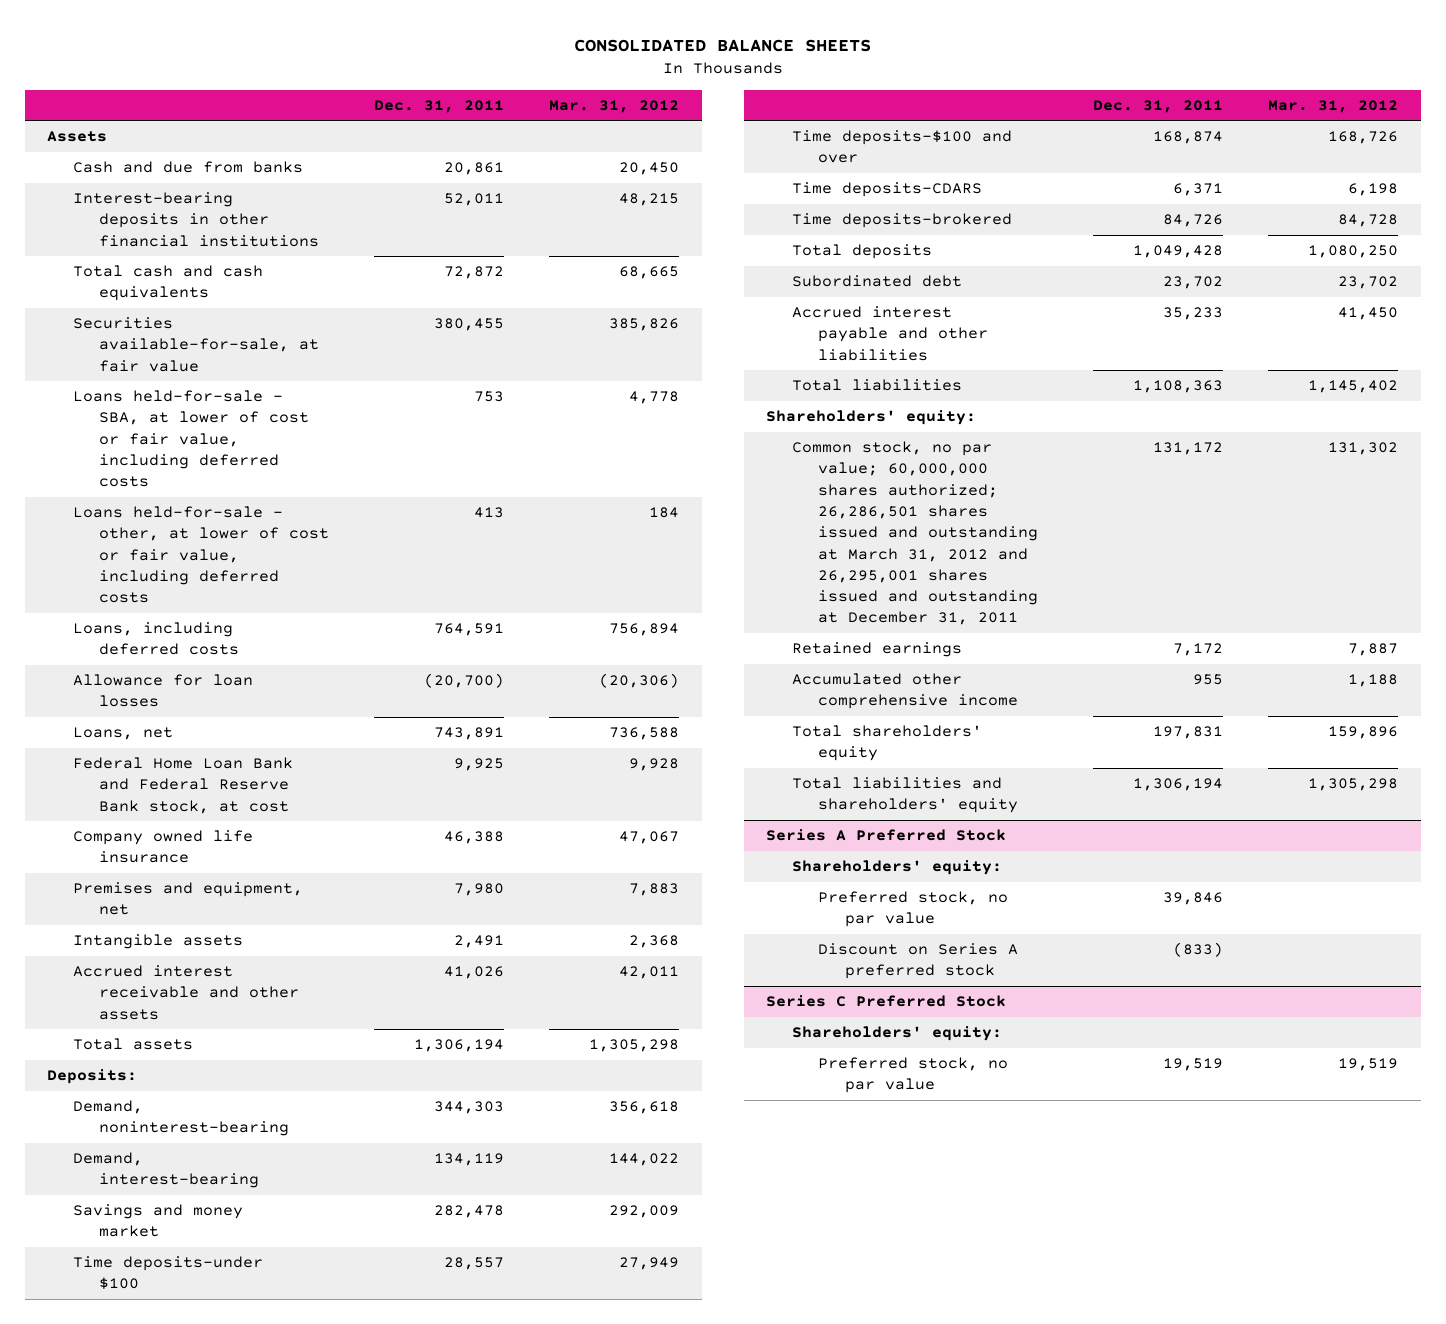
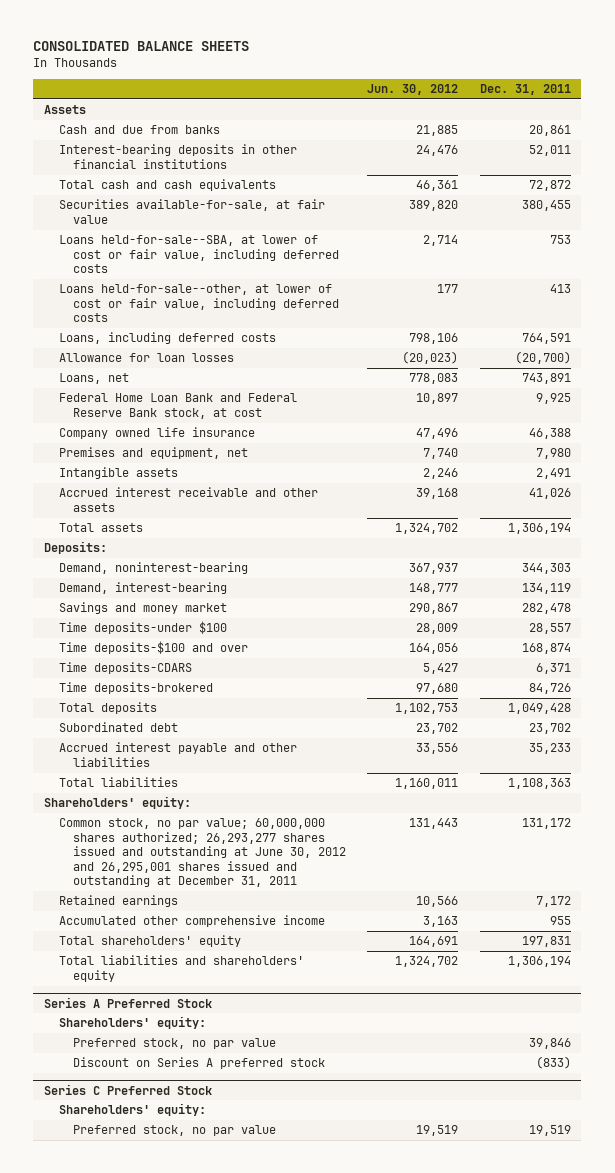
- | Dec. 31, 2011 | Mar. 31, 2012
+ | Jun. 30, 2012 | Dec. 31, 2011
- Loans held-for-sale - SBA, at lower of cost or fair value, including deferred costs | 753 | 4,778
- Loans held-for-sale - other, at lower of cost or fair value, including deferred costs | 413 | 184
+ Loans held-for-sale--SBA, at lower of cost or fair value, including deferred costs | 2,714 | 753
+ Loans held-for-sale--other, at lower of cost or fair value, including deferred costs | 177 | 413
- Common stock, no par value; 60,000,000 shares authorized; 26,286,501 shares issued and outstanding at March 31, 2012 and 26,295,001 shares issued and outstanding at December 31, 2011 | 131,172 | 131,302
+ Common stock, no par value; 60,000,000 shares authorized; 26,293,277 shares issued and outstanding at June 30, 2012 and 26,295,001 shares issued and outstanding at December 31, 2011 | 131,443 | 131,172

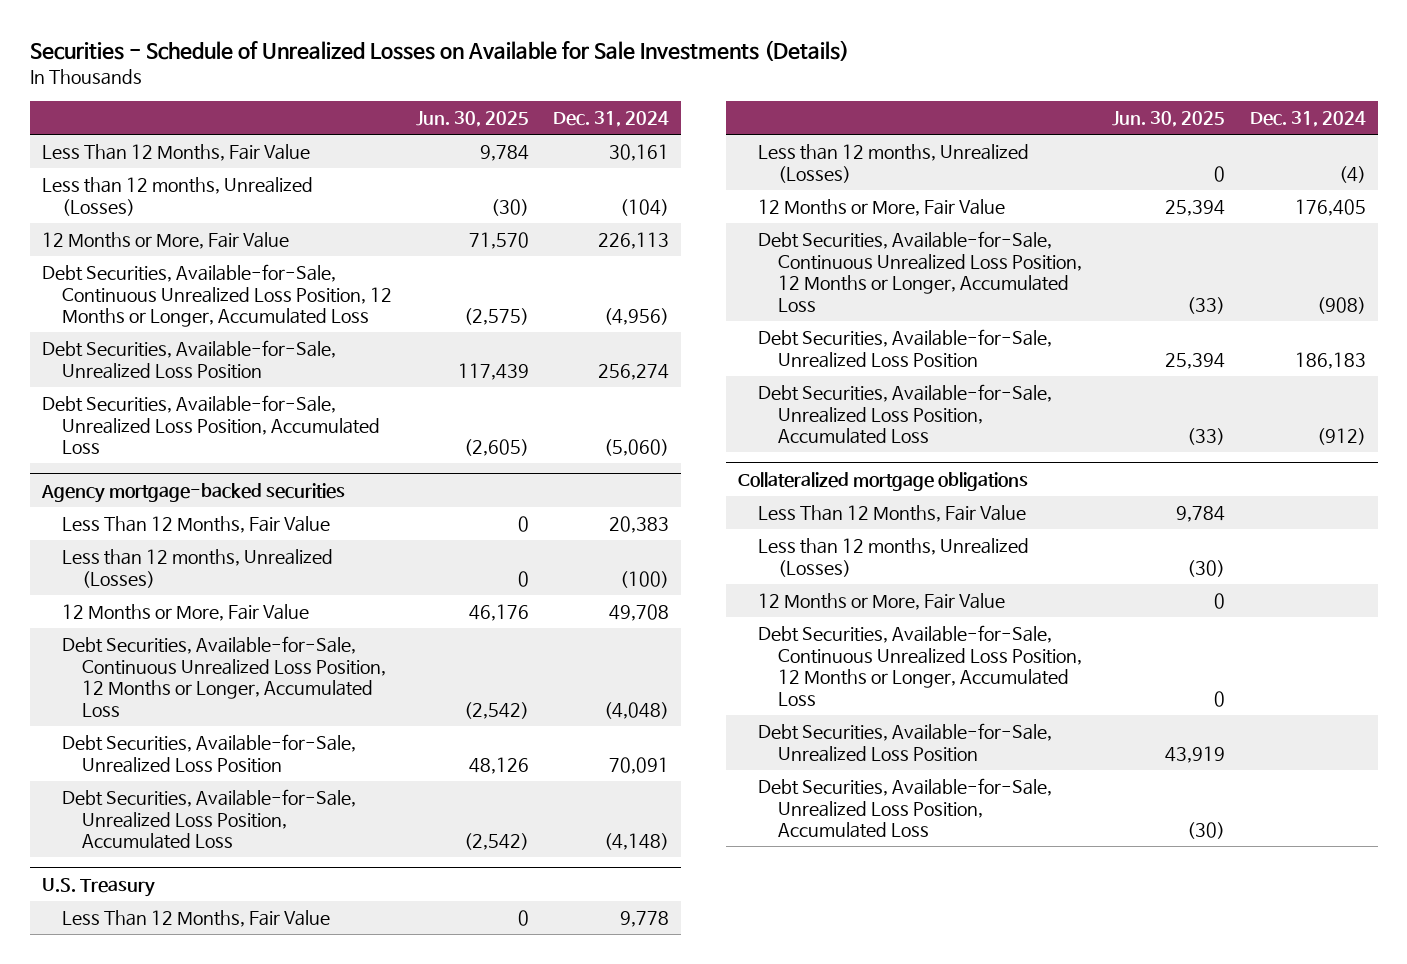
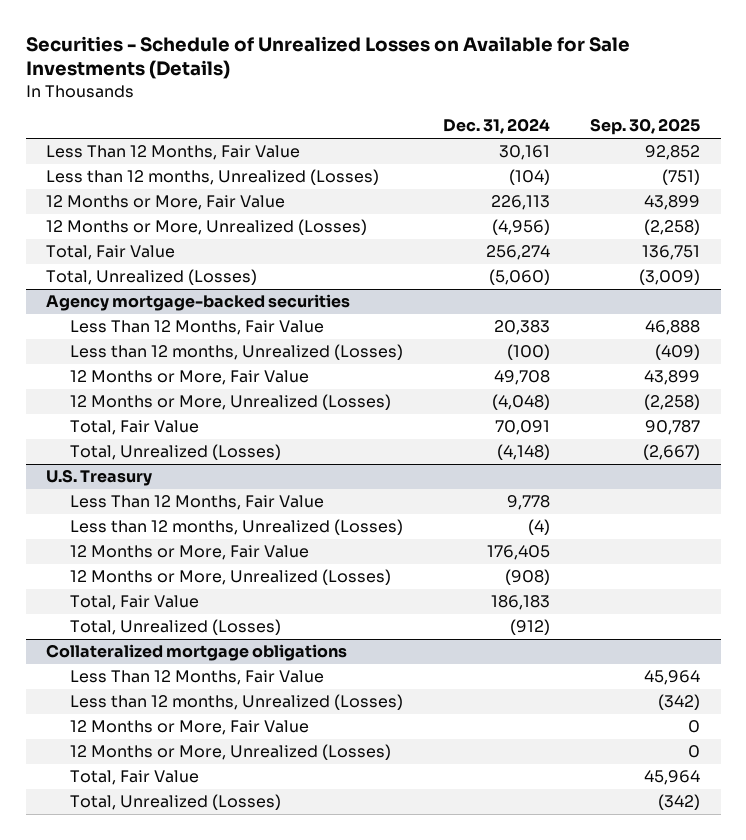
- | Jun. 30, 2025 | Dec. 31, 2024
+ | Dec. 31, 2024 | Sep. 30, 2025
- Debt Securities, Available-for-Sale, Continuous Unrealized Loss Position, 12 Months or Longer, Accumulated Loss | (2,575) | (4,956)
- Debt Securities, Available-for-Sale, Unrealized Loss Position | 117,439 | 256,274
- Debt Securities, Available-for-Sale, Unrealized Loss Position, Accumulated Loss | (2,605) | (5,060)
+ 12 Months or More, Unrealized (Losses) | (4,956) | (2,258)
+ Total, Fair Value | 256,274 | 136,751
+ Total, Unrealized (Losses) | (5,060) | (3,009)
@ Agency mortgage-backed securities
- Debt Securities, Available-for-Sale, Continuous Unrealized Loss Position, 12 Months or Longer, Accumulated Loss | (2,542) | (4,048)
- Debt Securities, Available-for-Sale, Unrealized Loss Position | 48,126 | 70,091
- Debt Securities, Available-for-Sale, Unrealized Loss Position, Accumulated Loss | (2,542) | (4,148)
+ 12 Months or More, Unrealized (Losses) | (4,048) | (2,258)
+ Total, Fair Value | 70,091 | 90,787
+ Total, Unrealized (Losses) | (4,148) | (2,667)
@ U.S. Treasury
- Debt Securities, Available-for-Sale, Continuous Unrealized Loss Position, 12 Months or Longer, Accumulated Loss | (33) | (908)
- Debt Securities, Available-for-Sale, Unrealized Loss Position | 25,394 | 186,183
- Debt Securities, Available-for-Sale, Unrealized Loss Position, Accumulated Loss | (33) | (912)
+ 12 Months or More, Unrealized (Losses) | (908) |
+ Total, Fair Value | 186,183 |
+ Total, Unrealized (Losses) | (912) |
@ Collateralized mortgage obligations
- Debt Securities, Available-for-Sale, Continuous Unrealized Loss Position, 12 Months or Longer, Accumulated Loss | 0 |
- Debt Securities, Available-for-Sale, Unrealized Loss Position | 43,919 |
- Debt Securities, Available-for-Sale, Unrealized Loss Position, Accumulated Loss | (30) |
+ 12 Months or More, Unrealized (Losses) | | 0
+ Total, Fair Value | | 45,964
+ Total, Unrealized (Losses) | | (342)

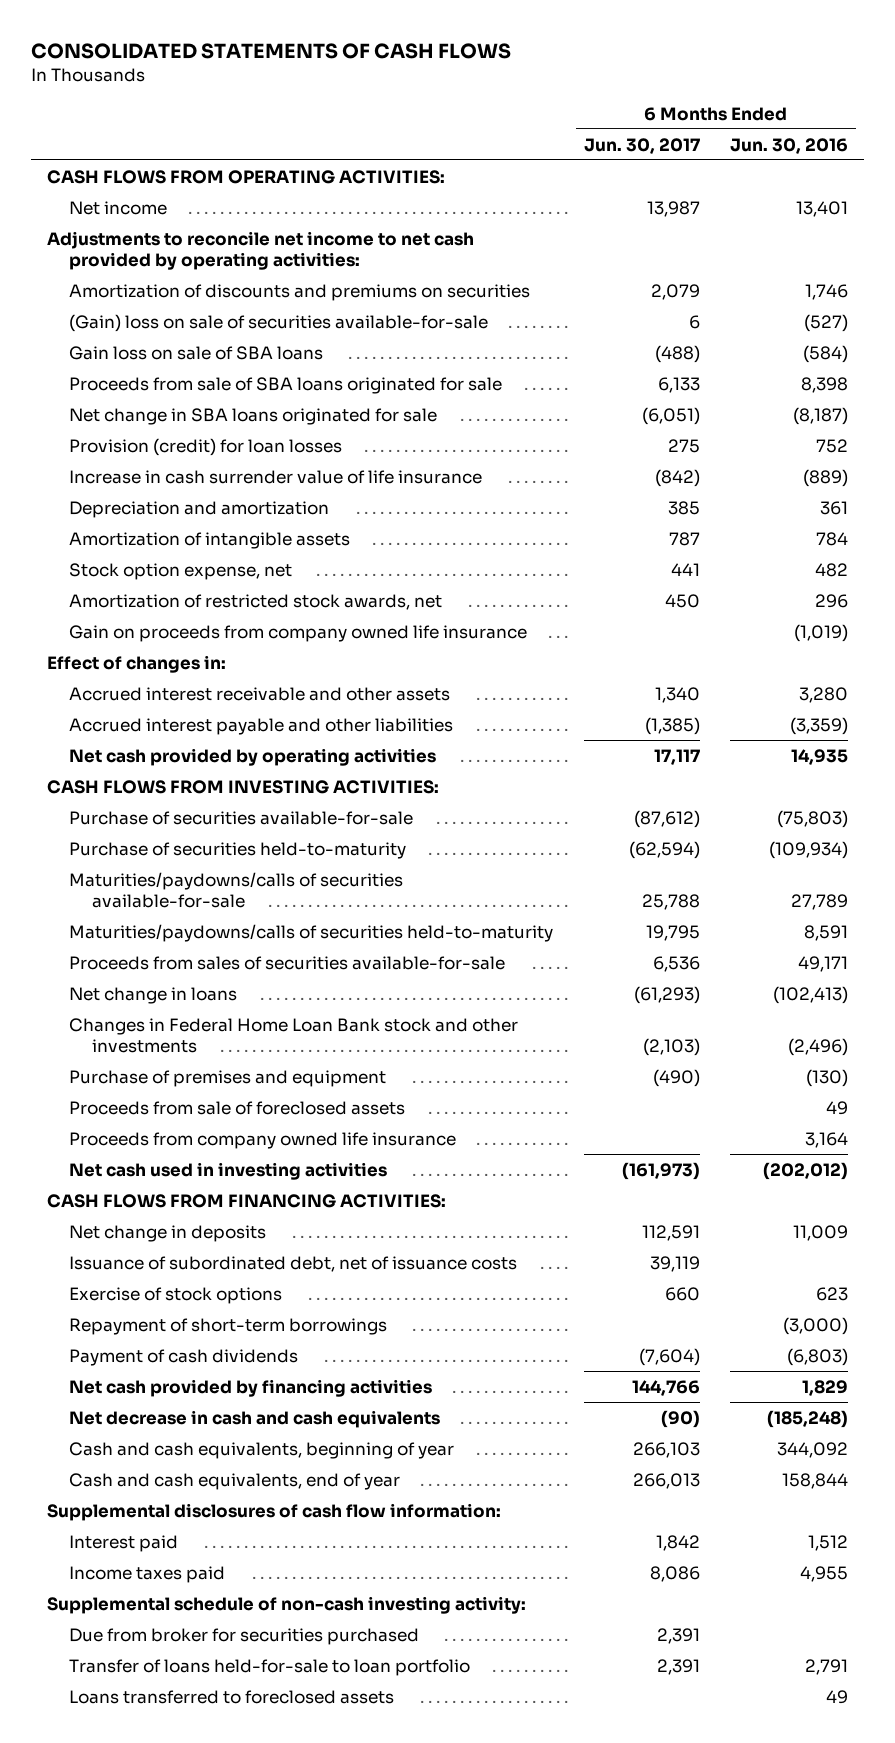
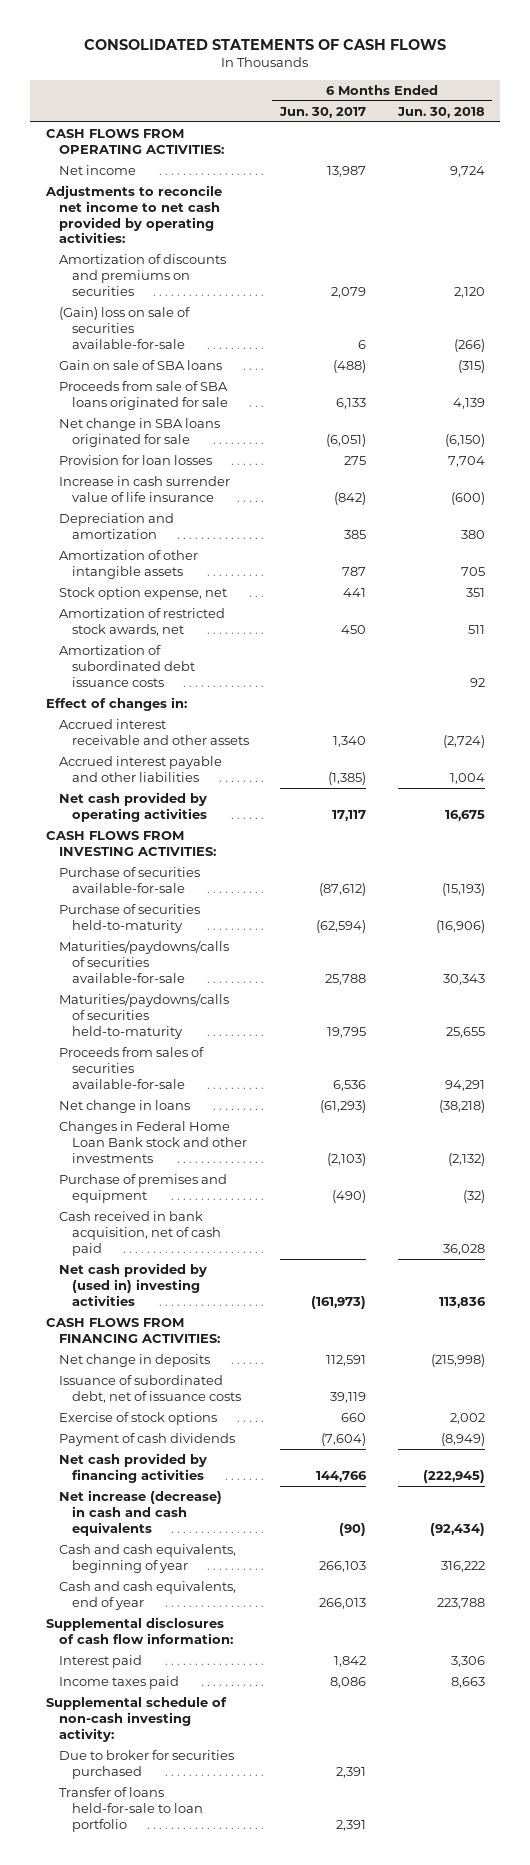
- | 6 Months Ended Jun. 30, 2017 | 6 Months Ended Jun. 30, 2016
+ | 6 Months Ended Jun. 30, 2017 | 6 Months Ended Jun. 30, 2018
- Gain loss on sale of SBA loans | (488) | (584)
+ Gain on sale of SBA loans | (488) | (315)
- Provision (credit) for loan losses | 275 | 752
+ Provision for loan losses | 275 | 7,704
- Amortization of intangible assets | 787 | 784
+ Amortization of other intangible assets | 787 | 705
- Gain on proceeds from company owned life insurance | | (1,019)
+ Amortization of subordinated debt issuance costs | | 92
- Proceeds from sale of foreclosed assets | | 49
- Proceeds from company owned life insurance | | 3,164
- Net cash used in investing activities | (161,973) | (202,012)
+ Cash received in bank acquisition, net of cash paid | | 36,028
+ Net cash provided by (used in) investing activities | (161,973) | 113,836
- Repayment of short-term borrowings | | (3,000)
- Net decrease in cash and cash equivalents | (90) | (185,248)
+ Net increase (decrease) in cash and cash equivalents | (90) | (92,434)
- Due from broker for securities purchased | 2,391 |
+ Due to broker for securities purchased | 2,391 |
- Loans transferred to foreclosed assets | | 49

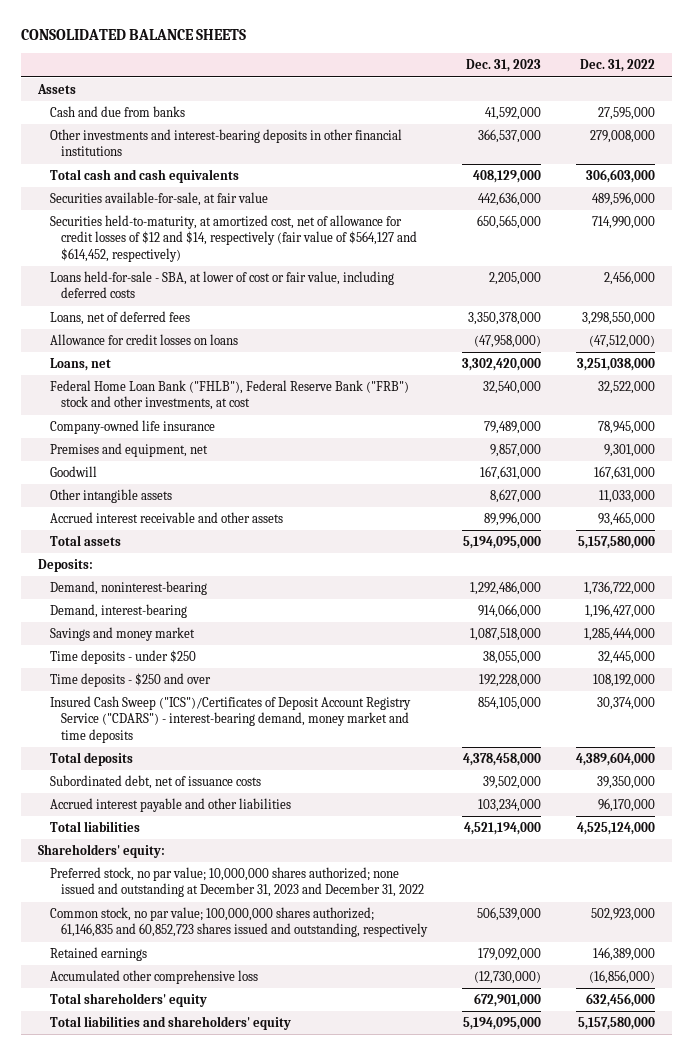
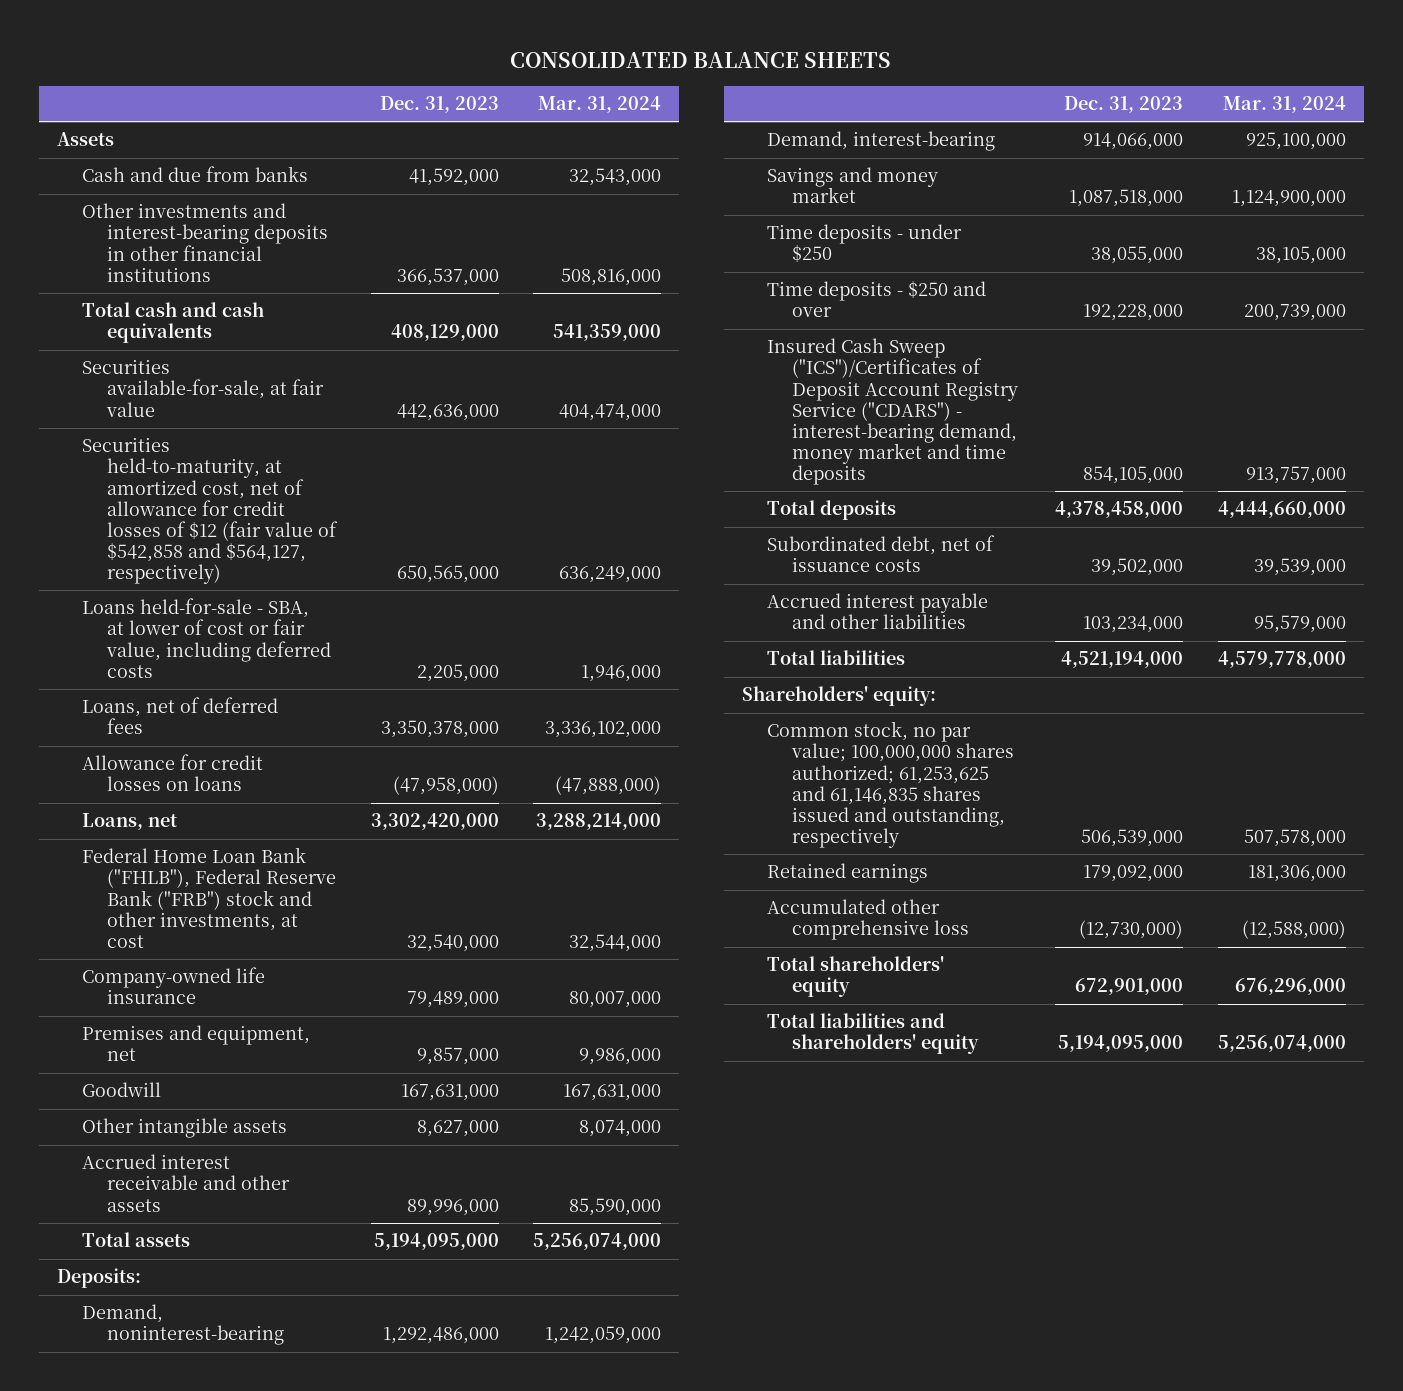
- | Dec. 31, 2023 | Dec. 31, 2022
+ | Dec. 31, 2023 | Mar. 31, 2024
- Securities held-to-maturity, at amortized cost, net of allowance for credit losses of $12 and $14, respectively (fair value of $564,127 and $614,452, respectively) | 650,565,000 | 714,990,000
+ Securities held-to-maturity, at amortized cost, net of allowance for credit losses of $12 (fair value of $542,858 and $564,127, respectively) | 650,565,000 | 636,249,000
- Preferred stock, no par value; 10,000,000 shares authorized; none issued and outstanding at December 31, 2023 and December 31, 2022
- Common stock, no par value; 100,000,000 shares authorized; 61,146,835 and 60,852,723 shares issued and outstanding, respectively | 506,539,000 | 502,923,000
+ Common stock, no par value; 100,000,000 shares authorized; 61,253,625 and 61,146,835 shares issued and outstanding, respectively | 506,539,000 | 507,578,000

